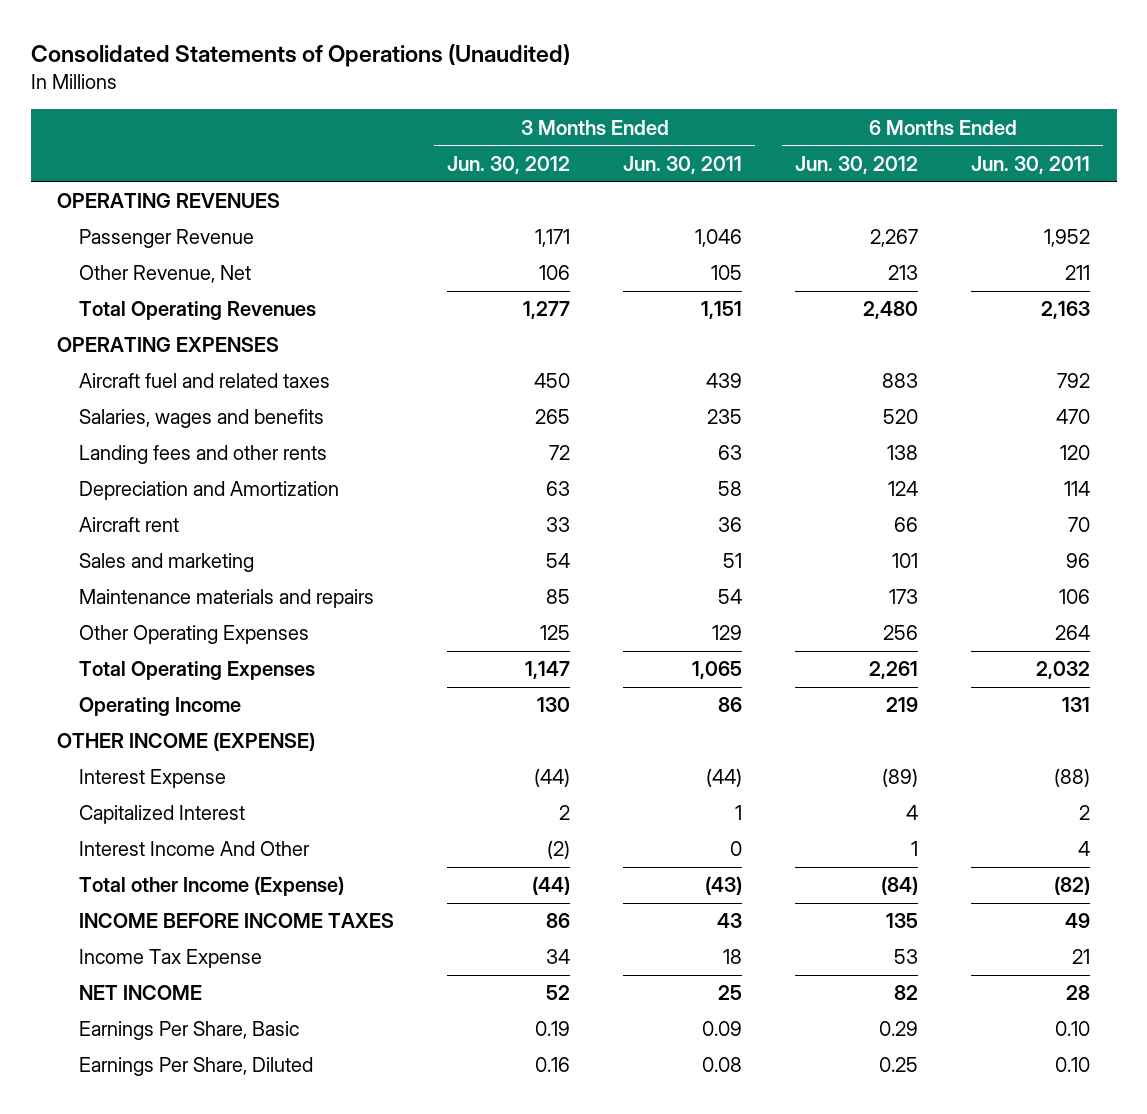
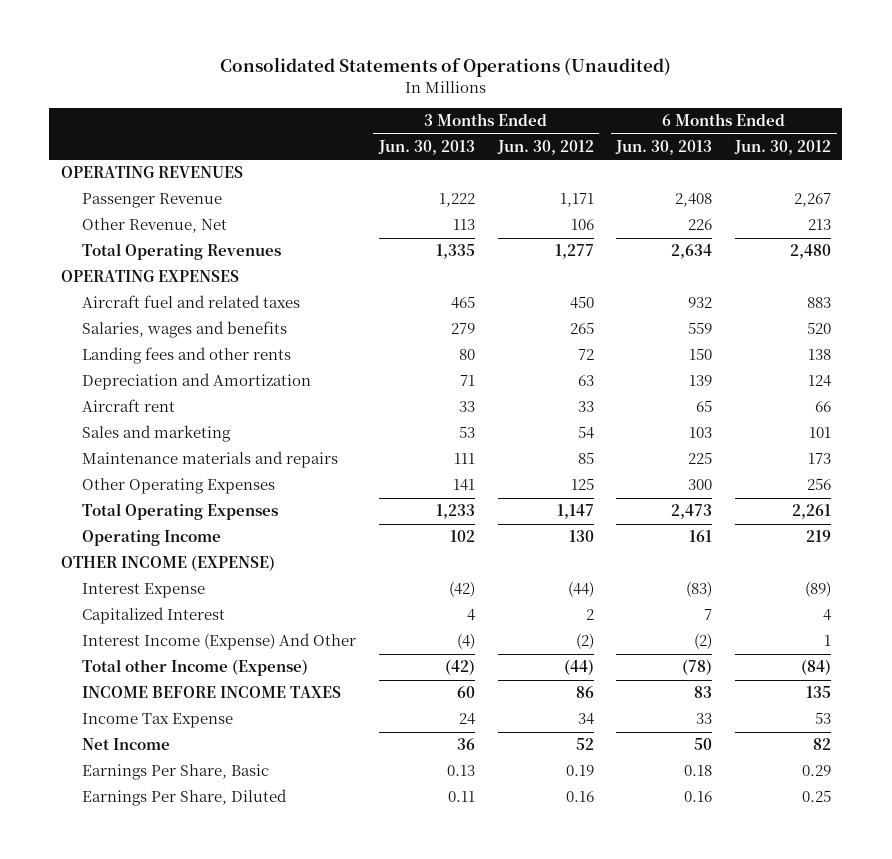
- | 3 Months Ended Jun. 30, 2012 | 3 Months Ended Jun. 30, 2011 | 6 Months Ended Jun. 30, 2012 | 6 Months Ended Jun. 30, 2011
+ | 3 Months Ended Jun. 30, 2013 | 3 Months Ended Jun. 30, 2012 | 6 Months Ended Jun. 30, 2013 | 6 Months Ended Jun. 30, 2012
- Interest Income And Other | (2) | 0 | 1 | 4
+ Interest Income (Expense) And Other | (4) | (2) | (2) | 1
- NET INCOME | 52 | 25 | 82 | 28
+ Net Income | 36 | 52 | 50 | 82

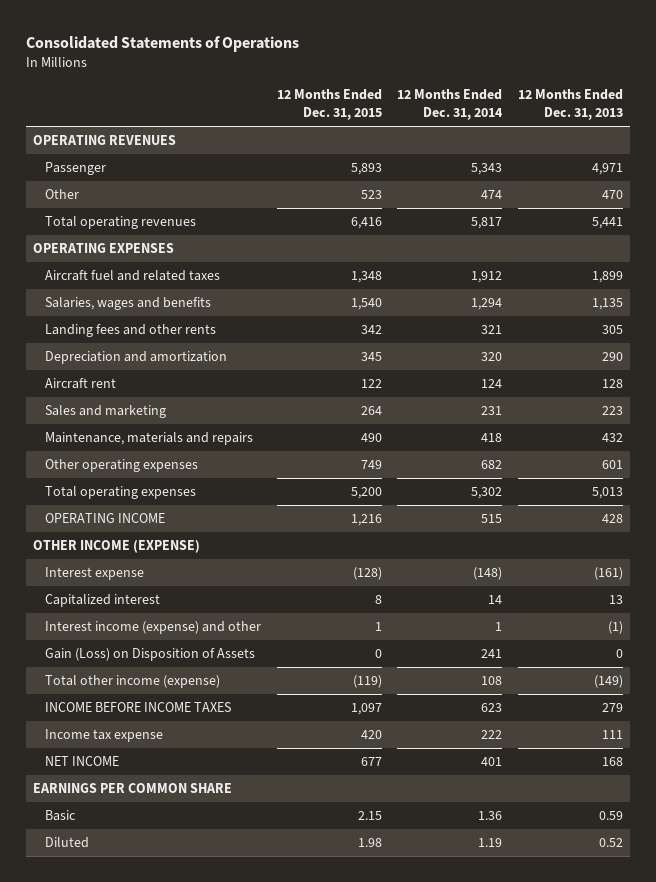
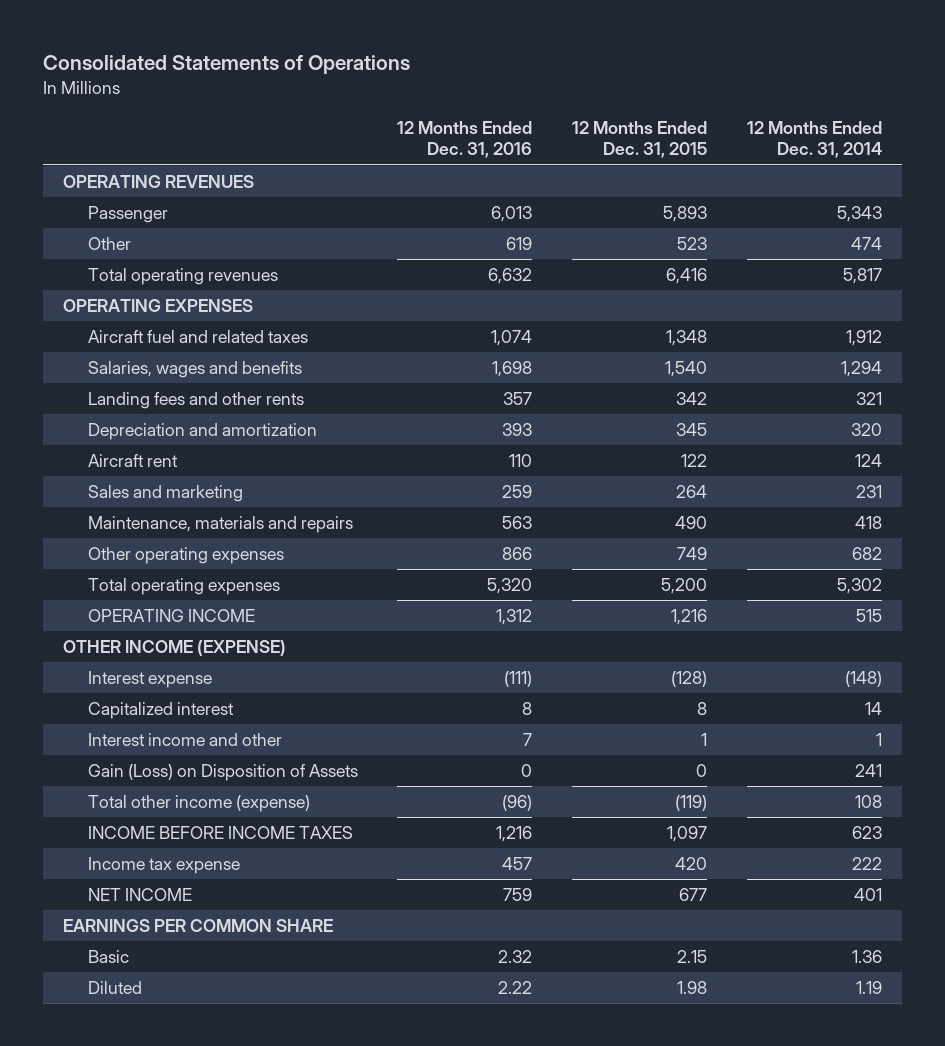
- | 12 Months Ended Dec. 31, 2015 | 12 Months Ended Dec. 31, 2014 | 12 Months Ended Dec. 31, 2013
+ | 12 Months Ended Dec. 31, 2016 | 12 Months Ended Dec. 31, 2015 | 12 Months Ended Dec. 31, 2014
- Interest income (expense) and other | 1 | 1 | (1)
+ Interest income and other | 7 | 1 | 1

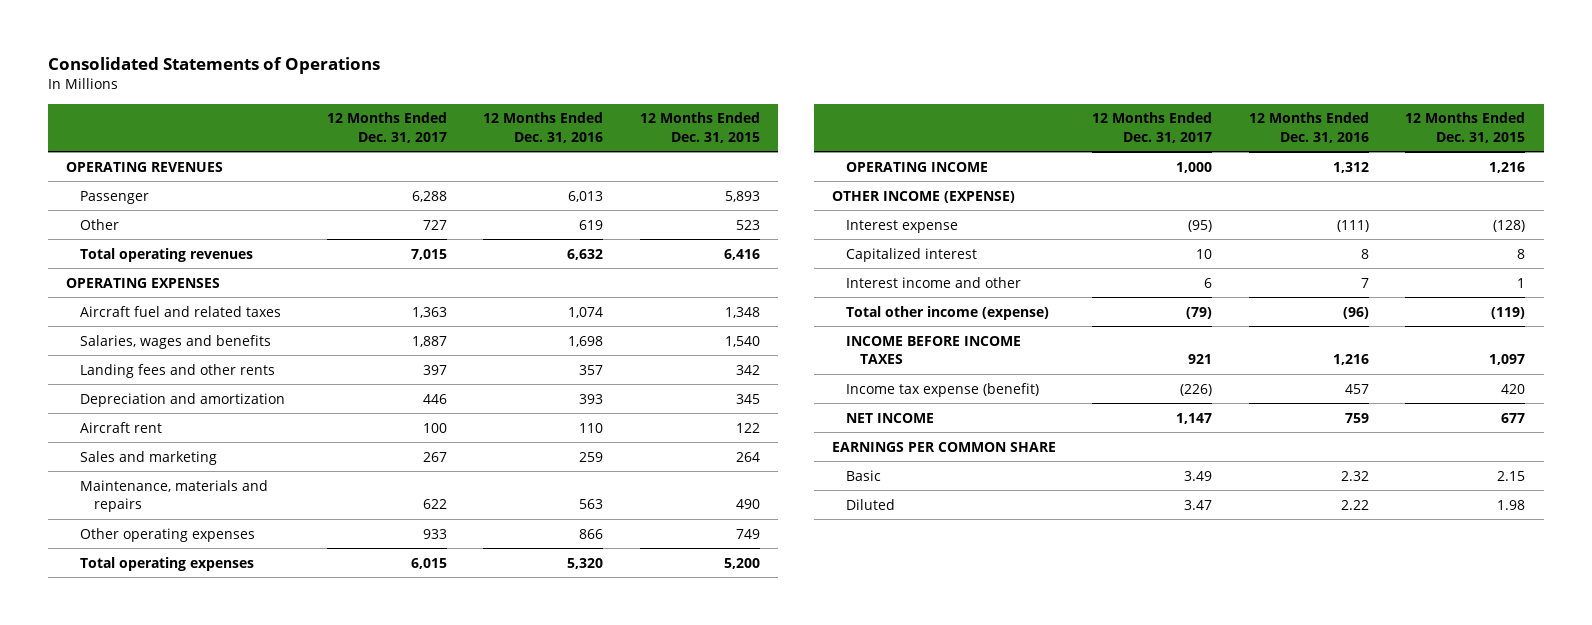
- | 12 Months Ended Dec. 31, 2016 | 12 Months Ended Dec. 31, 2015 | 12 Months Ended Dec. 31, 2014
+ | 12 Months Ended Dec. 31, 2017 | 12 Months Ended Dec. 31, 2016 | 12 Months Ended Dec. 31, 2015
- Gain (Loss) on Disposition of Assets | 0 | 0 | 241
- Income tax expense | 457 | 420 | 222
+ Income tax expense (benefit) | (226) | 457 | 420

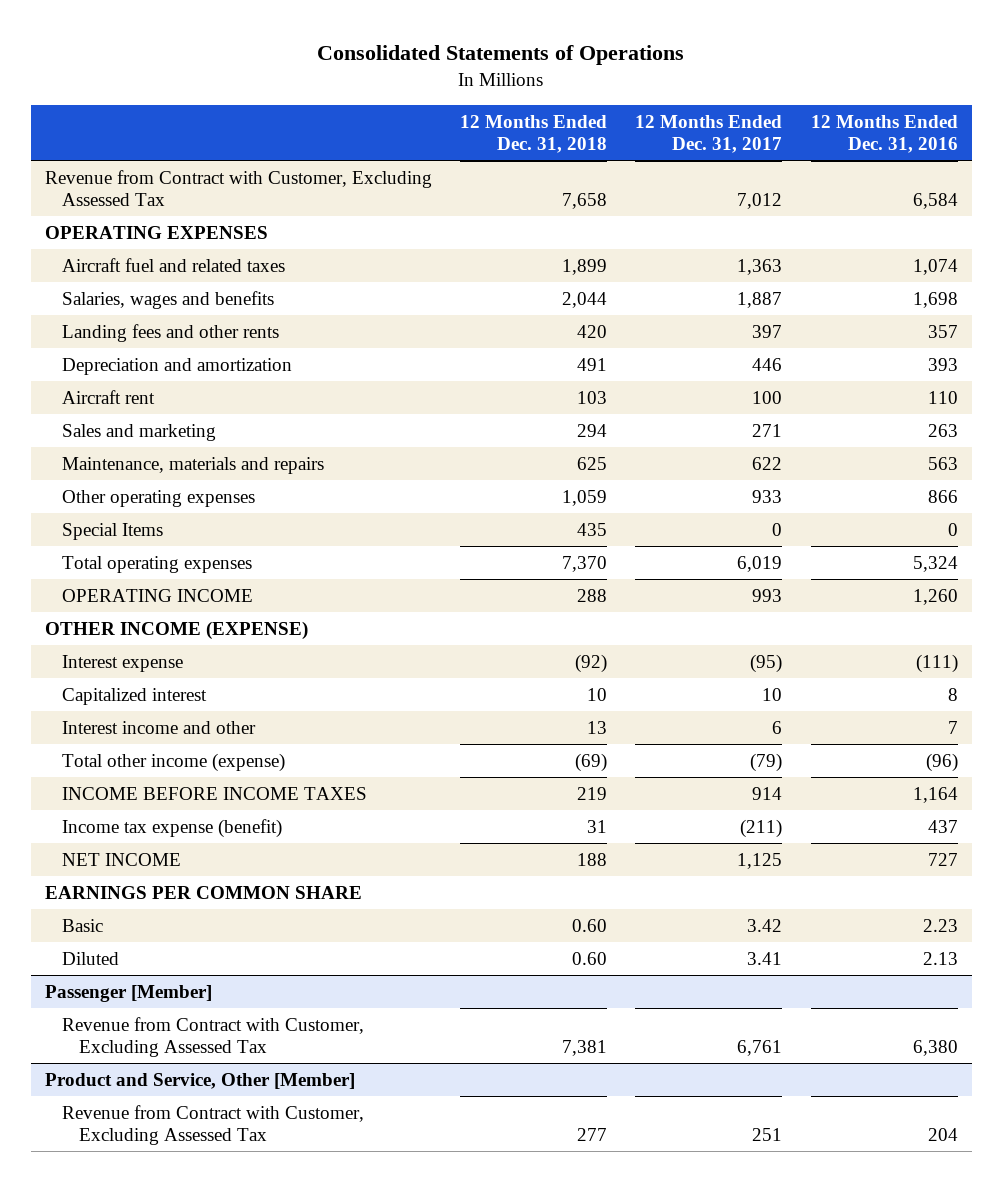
- | 12 Months Ended Dec. 31, 2017 | 12 Months Ended Dec. 31, 2016 | 12 Months Ended Dec. 31, 2015
+ | 12 Months Ended Dec. 31, 2018 | 12 Months Ended Dec. 31, 2017 | 12 Months Ended Dec. 31, 2016
- OPERATING REVENUES
- Passenger | 6,288 | 6,013 | 5,893
- Other | 727 | 619 | 523
- Total operating revenues | 7,015 | 6,632 | 6,416
+ Revenue from Contract with Customer, Excluding Assessed Tax | 7,658 | 7,012 | 6,584
- Sales and marketing | 267 | 259 | 264
+ Sales and marketing | 294 | 271 | 263
- Total operating expenses | 6,015 | 5,320 | 5,200
- OPERATING INCOME | 1,000 | 1,312 | 1,216
+ Special Items | 435 | 0 | 0
+ Total operating expenses | 7,370 | 6,019 | 5,324
+ OPERATING INCOME | 288 | 993 | 1,260
- INCOME BEFORE INCOME TAXES | 921 | 1,216 | 1,097
- Income tax expense (benefit) | (226) | 457 | 420
- NET INCOME | 1,147 | 759 | 677
+ INCOME BEFORE INCOME TAXES | 219 | 914 | 1,164
+ Income tax expense (benefit) | 31 | (211) | 437
+ NET INCOME | 188 | 1,125 | 727
- Basic | 3.49 | 2.32 | 2.15
- Diluted | 3.47 | 2.22 | 1.98
+ Basic | 0.60 | 3.42 | 2.23
+ Diluted | 0.60 | 3.41 | 2.13
+ Passenger [Member]
+ Revenue from Contract with Customer, Excluding Assessed Tax | 7,381 | 6,761 | 6,380
+ Product and Service, Other [Member]
+ Revenue from Contract with Customer, Excluding Assessed Tax | 277 | 251 | 204

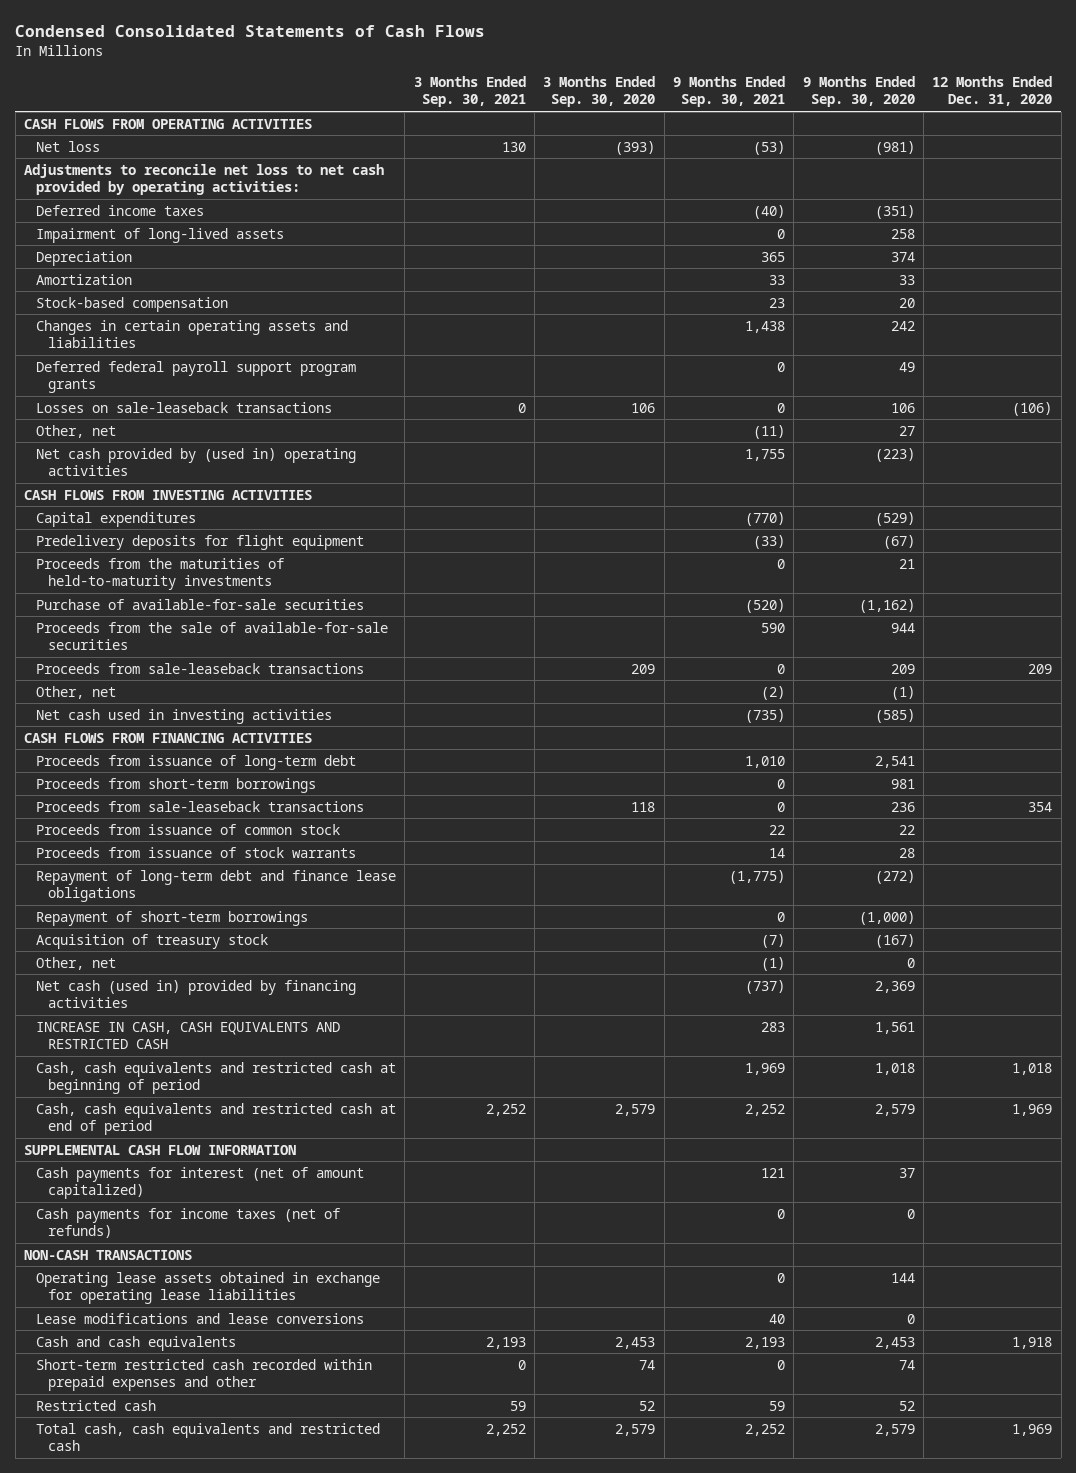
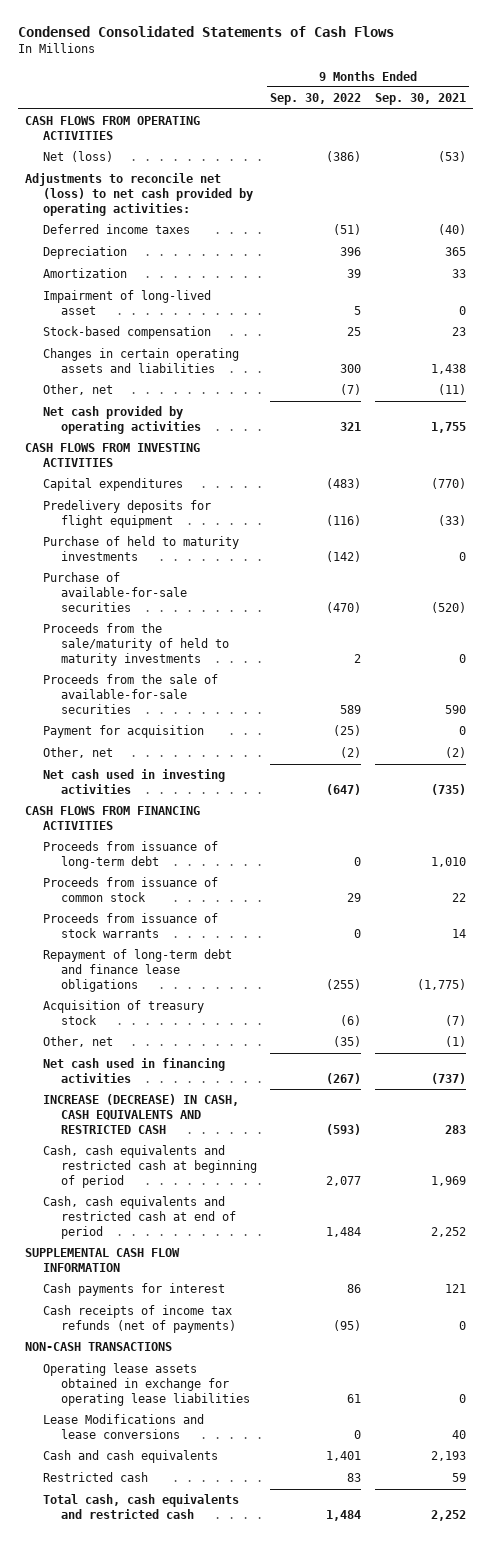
- | 3 Months Ended Sep. 30, 2021 | 3 Months Ended Sep. 30, 2020 | 9 Months Ended Sep. 30, 2021 | 9 Months Ended Sep. 30, 2020 | 12 Months Ended Dec. 31, 2020
+ | 9 Months Ended Sep. 30, 2022 | 9 Months Ended Sep. 30, 2021
- Net loss | 130 | (393) | (53) | (981) |
- Adjustments to reconcile net loss to net cash provided by operating activities:
+ Net (loss) | (386) | (53)
+ Adjustments to reconcile net (loss) to net cash provided by operating activities:
- Impairment of long-lived assets | | | 0 | 258 |
+ Impairment of long-lived asset | 5 | 0
- Deferred federal payroll support program grants | | | 0 | 49 |
- Losses on sale-leaseback transactions | 0 | 106 | 0 | 106 | (106)
- Net cash provided by (used in) operating activities | | | 1,755 | (223) |
+ Net cash provided by operating activities | 321 | 1,755
- Proceeds from the maturities of held-to-maturity investments | | | 0 | 21 |
+ Purchase of held to maturity investments | (142) | 0
+ Proceeds from the sale/maturity of held to maturity investments | 2 | 0
- Proceeds from sale-leaseback transactions | | 209 | 0 | 209 | 209
+ Payment for acquisition | (25) | 0
- Proceeds from short-term borrowings | | | 0 | 981 |
- Proceeds from sale-leaseback transactions | | 118 | 0 | 236 | 354
- Repayment of short-term borrowings | | | 0 | (1,000) |
- Net cash (used in) provided by financing activities | | | (737) | 2,369 |
- INCREASE IN CASH, CASH EQUIVALENTS AND RESTRICTED CASH | | | 283 | 1,561 |
+ Net cash used in financing activities | (267) | (737)
+ INCREASE (DECREASE) IN CASH, CASH EQUIVALENTS AND RESTRICTED CASH | (593) | 283
- Cash payments for interest (net of amount capitalized) | | | 121 | 37 |
- Cash payments for income taxes (net of refunds) | | | 0 | 0 |
+ Cash payments for interest | 86 | 121
+ Cash receipts of income tax refunds (net of payments) | (95) | 0
- Lease modifications and lease conversions | | | 40 | 0 |
+ Lease Modifications and lease conversions | 0 | 40
- Short-term restricted cash recorded within prepaid expenses and other | 0 | 74 | 0 | 74 |

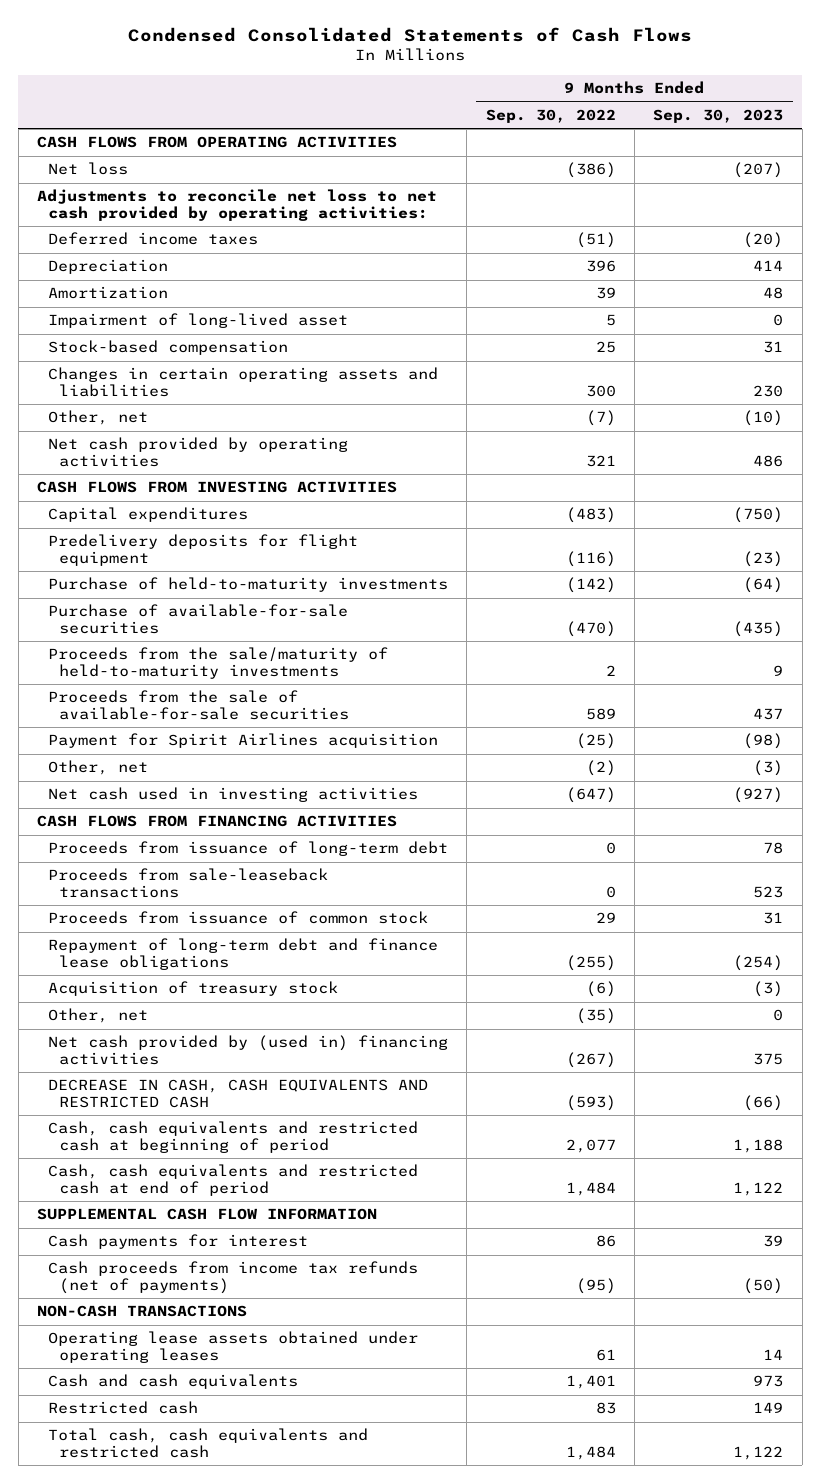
- | 9 Months Ended Sep. 30, 2022 | 9 Months Ended Sep. 30, 2021
+ | 9 Months Ended Sep. 30, 2022 | 9 Months Ended Sep. 30, 2023
- Net (loss) | (386) | (53)
- Adjustments to reconcile net (loss) to net cash provided by operating activities:
+ Net loss | (386) | (207)
+ Adjustments to reconcile net loss to net cash provided by operating activities:
- Purchase of held to maturity investments | (142) | 0
+ Purchase of held-to-maturity investments | (142) | (64)
- Proceeds from the sale/maturity of held to maturity investments | 2 | 0
+ Proceeds from the sale/maturity of held-to-maturity investments | 2 | 9
- Payment for acquisition | (25) | 0
+ Payment for Spirit Airlines acquisition | (25) | (98)
+ Proceeds from sale-leaseback transactions | 0 | 523
- Proceeds from issuance of stock warrants | 0 | 14
- Net cash used in financing activities | (267) | (737)
- INCREASE (DECREASE) IN CASH, CASH EQUIVALENTS AND RESTRICTED CASH | (593) | 283
+ Net cash provided by (used in) financing activities | (267) | 375
+ DECREASE IN CASH, CASH EQUIVALENTS AND RESTRICTED CASH | (593) | (66)
- Cash receipts of income tax refunds (net of payments) | (95) | 0
+ Cash proceeds from income tax refunds (net of payments) | (95) | (50)
- Operating lease assets obtained in exchange for operating lease liabilities | 61 | 0
- Lease Modifications and lease conversions | 0 | 40
+ Operating lease assets obtained under operating leases | 61 | 14

